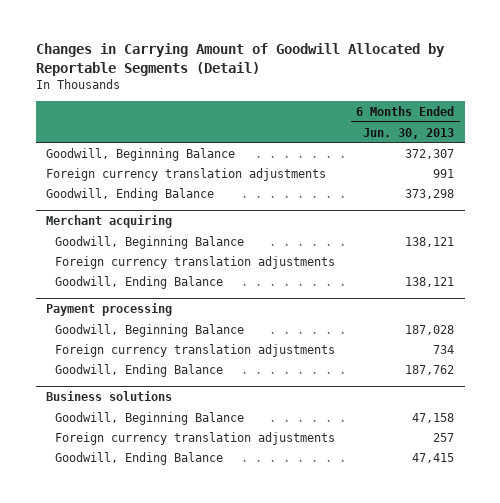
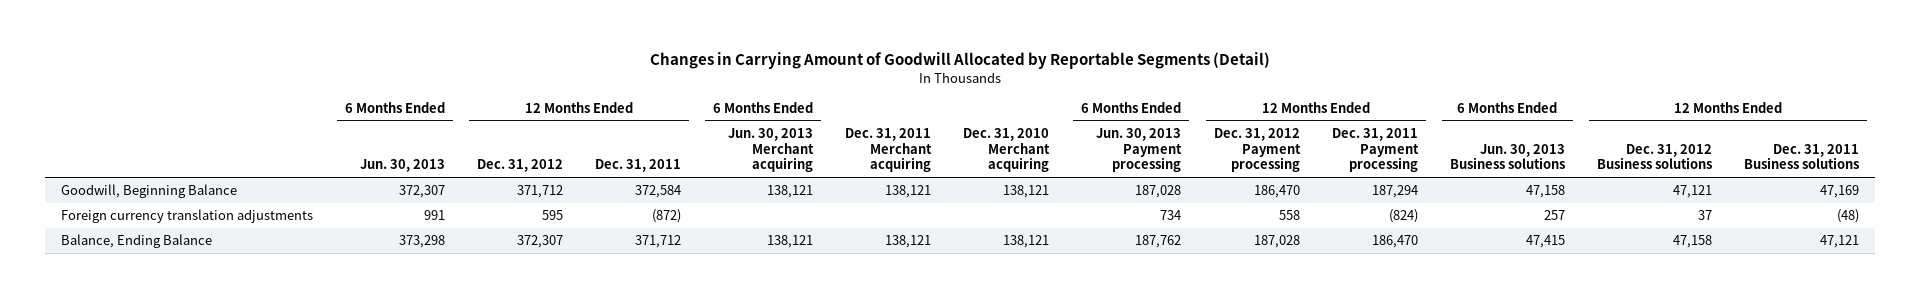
- | 6 Months Ended Jun. 30, 2013
+ | 6 Months Ended Jun. 30, 2013 | 12 Months Ended Dec. 31, 2012 | 12 Months Ended Dec. 31, 2011 | 6 Months Ended Jun. 30, 2013 Merchant acquiring | Dec. 31, 2011 Merchant acquiring | Dec. 31, 2010 Merchant acquiring | 6 Months Ended Jun. 30, 2013 Payment processing | 12 Months Ended Dec. 31, 2012 Payment processing | 12 Months Ended Dec. 31, 2011 Payment processing | 6 Months Ended Jun. 30, 2013 Business solutions | 12 Months Ended Dec. 31, 2012 Business solutions | 12 Months Ended Dec. 31, 2011 Business solutions
- Goodwill, Ending Balance | 373,298
- Merchant acquiring
- Goodwill, Beginning Balance | 138,121
- Foreign currency translation adjustments
- Goodwill, Ending Balance | 138,121
- Payment processing
- Goodwill, Beginning Balance | 187,028
- Foreign currency translation adjustments | 734
- Goodwill, Ending Balance | 187,762
- Business solutions
- Goodwill, Beginning Balance | 47,158
- Foreign currency translation adjustments | 257
- Goodwill, Ending Balance | 47,415
+ Balance, Ending Balance | 373,298 | 372,307 | 371,712 | 138,121 | 138,121 | 138,121 | 187,762 | 187,028 | 186,470 | 47,415 | 47,158 | 47,121

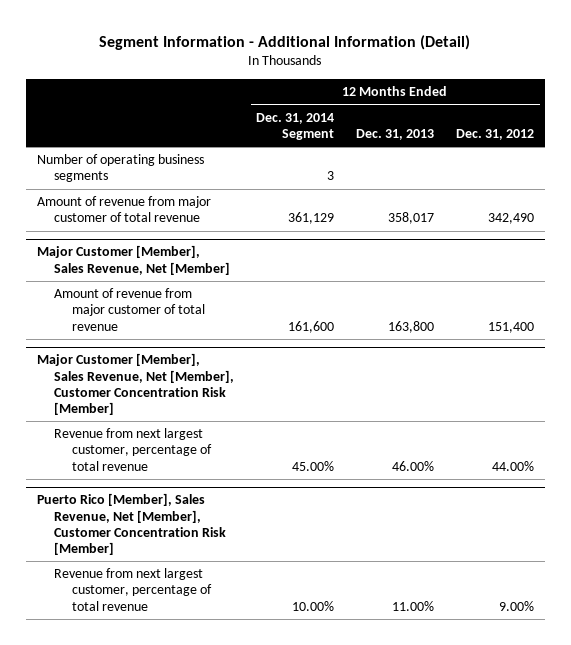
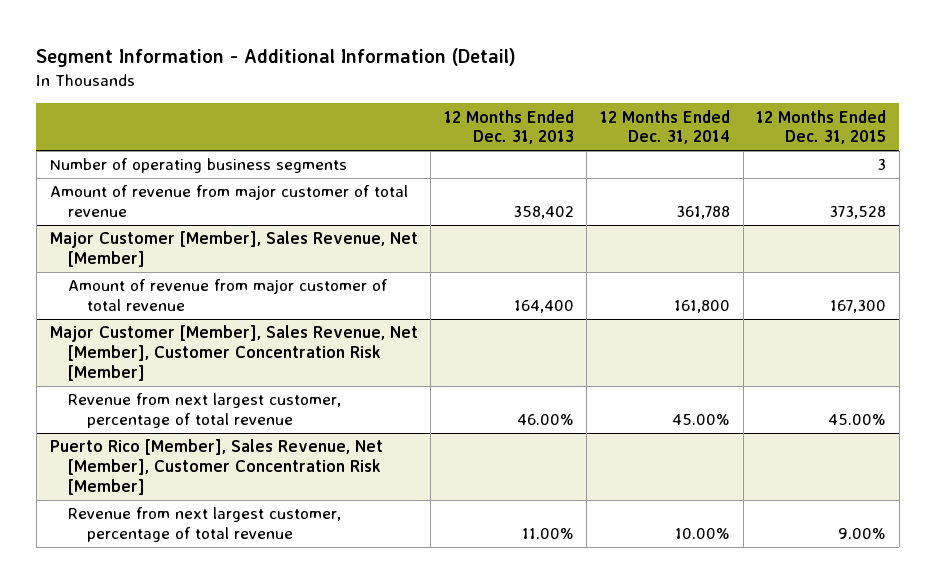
- | 12 Months Ended Dec. 31, 2014 Segment | 12 Months Ended Dec. 31, 2013 | 12 Months Ended Dec. 31, 2012
+ | 12 Months Ended Dec. 31, 2013 | 12 Months Ended Dec. 31, 2014 | 12 Months Ended Dec. 31, 2015
- Amount of revenue from major customer of total revenue | 361,129 | 358,017 | 342,490
+ Amount of revenue from major customer of total revenue | 358,402 | 361,788 | 373,528
@ Major Customer [Member], Sales Revenue, Net [Member]
- Amount of revenue from major customer of total revenue | 161,600 | 163,800 | 151,400
+ Amount of revenue from major customer of total revenue | 164,400 | 161,800 | 167,300

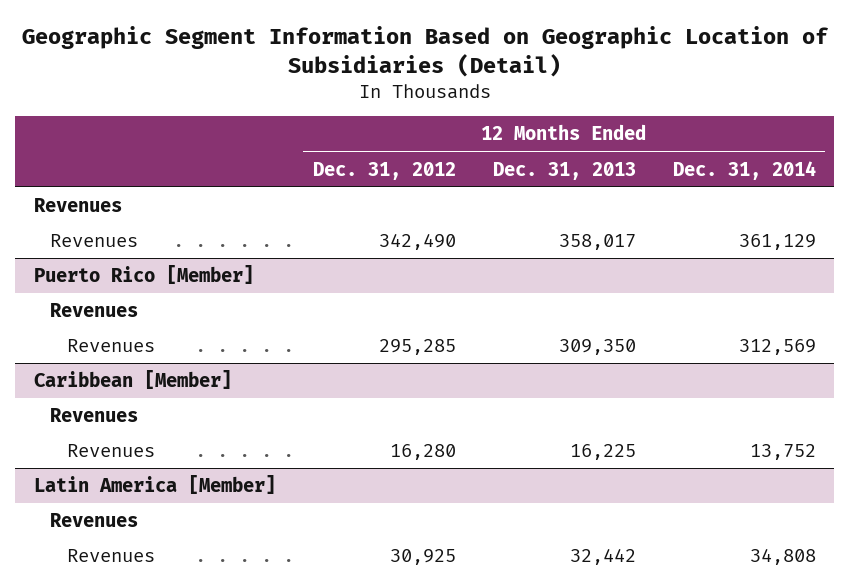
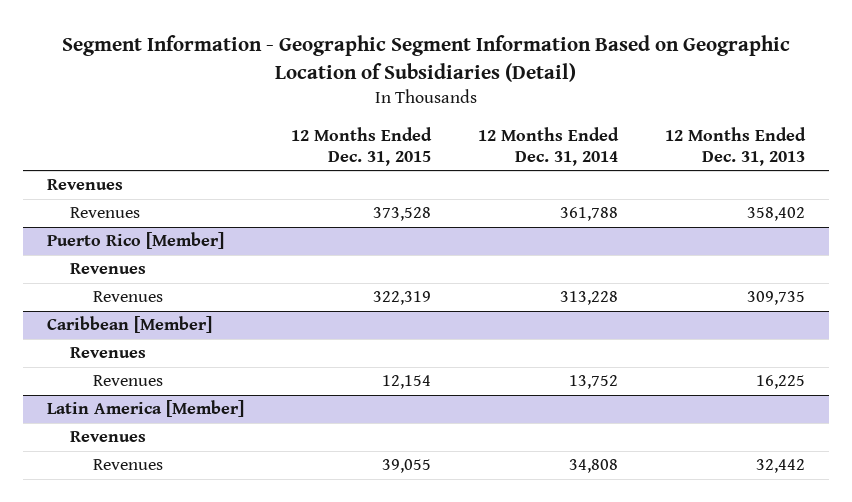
- Geographic Segment Information Based on Geographic Location of Subsidiaries (Detail)
+ Segment Information - Geographic Segment Information Based on Geographic Location of Subsidiaries (Detail)
- | 12 Months Ended Dec. 31, 2012 | 12 Months Ended Dec. 31, 2013 | 12 Months Ended Dec. 31, 2014
+ | 12 Months Ended Dec. 31, 2015 | 12 Months Ended Dec. 31, 2014 | 12 Months Ended Dec. 31, 2013
- Revenues | 342,490 | 358,017 | 361,129
+ Revenues | 373,528 | 361,788 | 358,402
@ Puerto Rico [Member]
- Revenues | 295,285 | 309,350 | 312,569
+ Revenues | 322,319 | 313,228 | 309,735

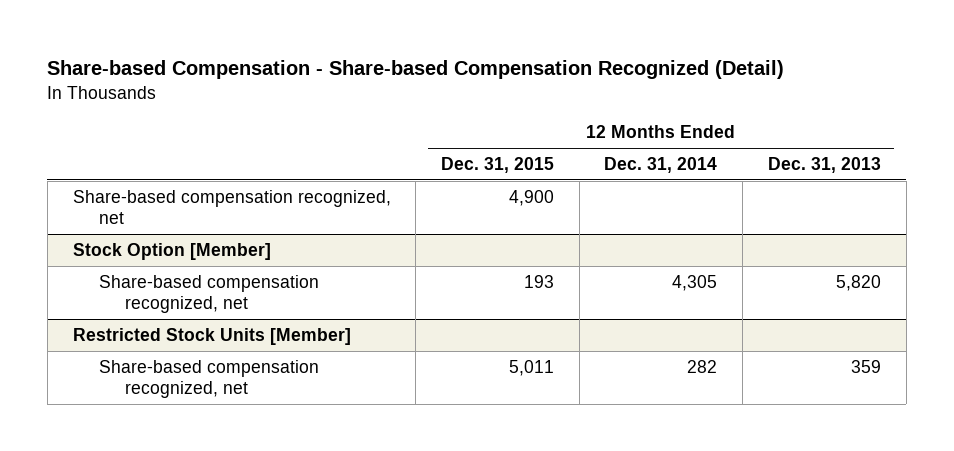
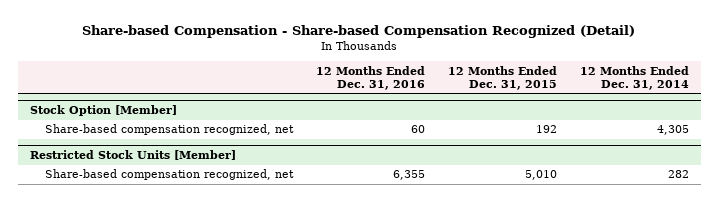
- | 12 Months Ended Dec. 31, 2015 | 12 Months Ended Dec. 31, 2014 | 12 Months Ended Dec. 31, 2013
+ | 12 Months Ended Dec. 31, 2016 | 12 Months Ended Dec. 31, 2015 | 12 Months Ended Dec. 31, 2014
- Share-based compensation recognized, net | 4,900 | |
@ Stock Option [Member]
- Share-based compensation recognized, net | 193 | 4,305 | 5,820
+ Share-based compensation recognized, net | 60 | 192 | 4,305
@ Restricted Stock Units [Member]
- Share-based compensation recognized, net | 5,011 | 282 | 359
+ Share-based compensation recognized, net | 6,355 | 5,010 | 282

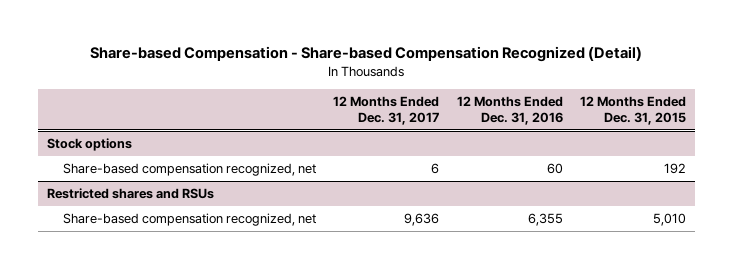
- | 12 Months Ended Dec. 31, 2016 | 12 Months Ended Dec. 31, 2015 | 12 Months Ended Dec. 31, 2014
+ | 12 Months Ended Dec. 31, 2017 | 12 Months Ended Dec. 31, 2016 | 12 Months Ended Dec. 31, 2015
- Stock Option [Member]
+ Stock options
- Restricted Stock Units [Member]
+ Restricted shares and RSUs

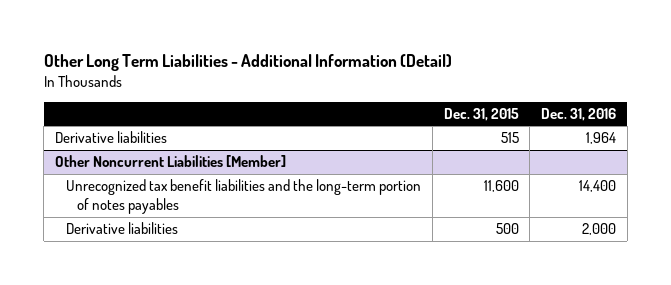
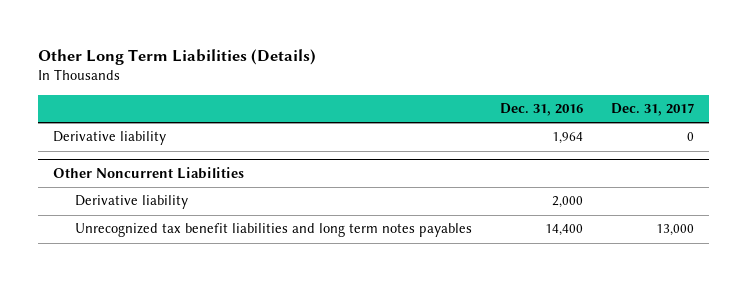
- Other Long Term Liabilities - Additional Information (Detail)
+ Other Long Term Liabilities (Details)
- | Dec. 31, 2015 | Dec. 31, 2016
+ | Dec. 31, 2016 | Dec. 31, 2017
- Derivative liabilities | 515 | 1,964
- Other Noncurrent Liabilities [Member]
- Unrecognized tax benefit liabilities and the long-term portion of notes payables | 11,600 | 14,400
- Derivative liabilities | 500 | 2,000
+ Derivative liability | 1,964 | 0
+ Other Noncurrent Liabilities
+ Derivative liability | 2,000 |
+ Unrecognized tax benefit liabilities and long term notes payables | 14,400 | 13,000

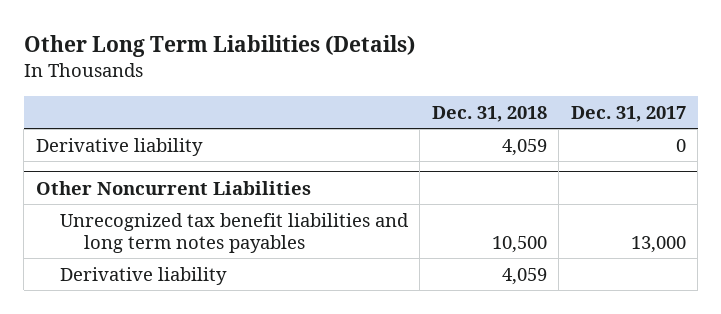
- | Dec. 31, 2016 | Dec. 31, 2017
+ | Dec. 31, 2018 | Dec. 31, 2017
@ Other Noncurrent Liabilities
moved down: Derivative liability | 4,059 |

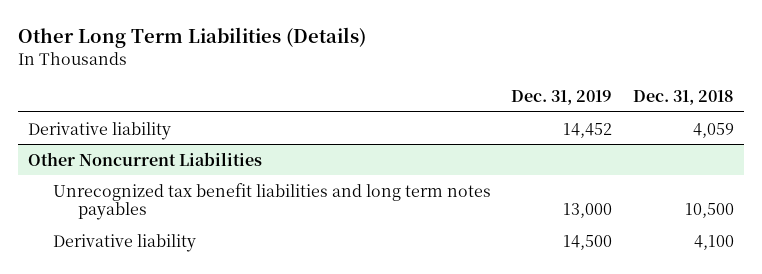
- | Dec. 31, 2018 | Dec. 31, 2017
+ | Dec. 31, 2019 | Dec. 31, 2018
@ Other Noncurrent Liabilities
- Derivative liability | 4,059 |
+ Derivative liability | 14,500 | 4,100

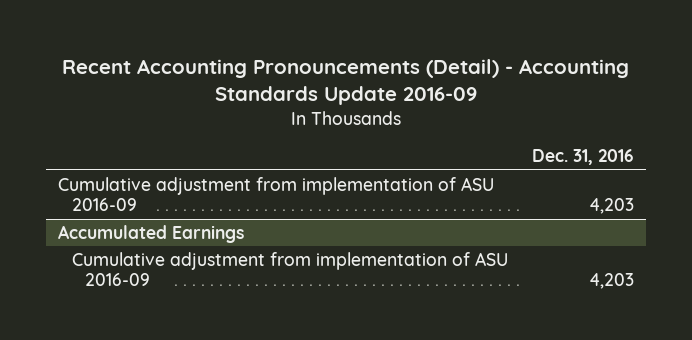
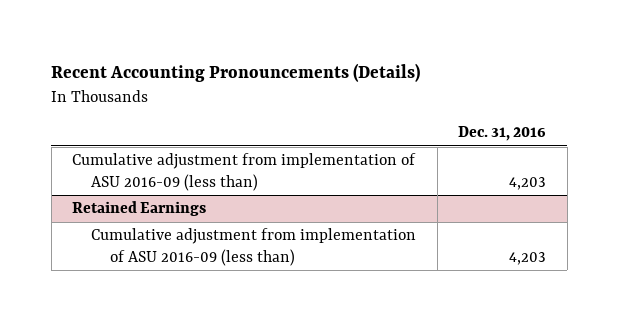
- Recent Accounting Pronouncements (Detail) - Accounting Standards Update 2016-09
+ Recent Accounting Pronouncements (Details)
- Cumulative adjustment from implementation of ASU 2016-09 | 4,203
- Accumulated Earnings
- Cumulative adjustment from implementation of ASU 2016-09 | 4,203
+ Cumulative adjustment from implementation of ASU 2016-09 (less than) | 4,203
+ Retained Earnings
+ Cumulative adjustment from implementation of ASU 2016-09 (less than) | 4,203

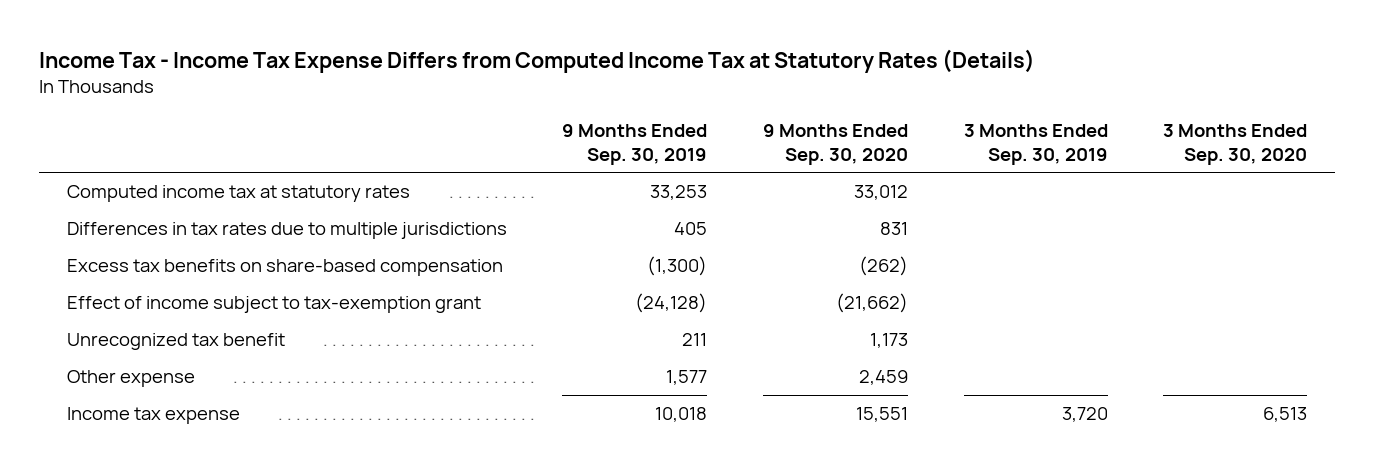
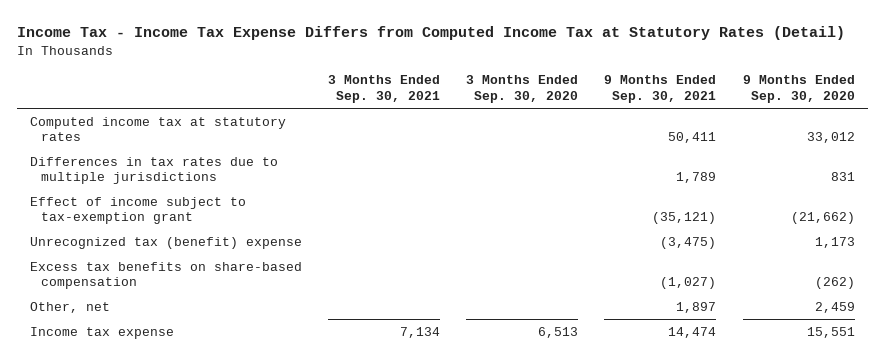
- Income Tax - Income Tax Expense Differs from Computed Income Tax at Statutory Rates (Details)
+ Income Tax - Income Tax Expense Differs from Computed Income Tax at Statutory Rates (Detail)
- | 9 Months Ended Sep. 30, 2019 | 9 Months Ended Sep. 30, 2020 | 3 Months Ended Sep. 30, 2019 | 3 Months Ended Sep. 30, 2020
+ | 3 Months Ended Sep. 30, 2021 | 3 Months Ended Sep. 30, 2020 | 9 Months Ended Sep. 30, 2021 | 9 Months Ended Sep. 30, 2020
- Unrecognized tax benefit | 211 | 1,173 | |
- Other expense | 1,577 | 2,459 | |
+ Unrecognized tax (benefit) expense | | | (3,475) | 1,173
moved down: Excess tax benefits on share-based compensation | | | (1,027) | (262)
+ Other, net | | | 1,897 | 2,459

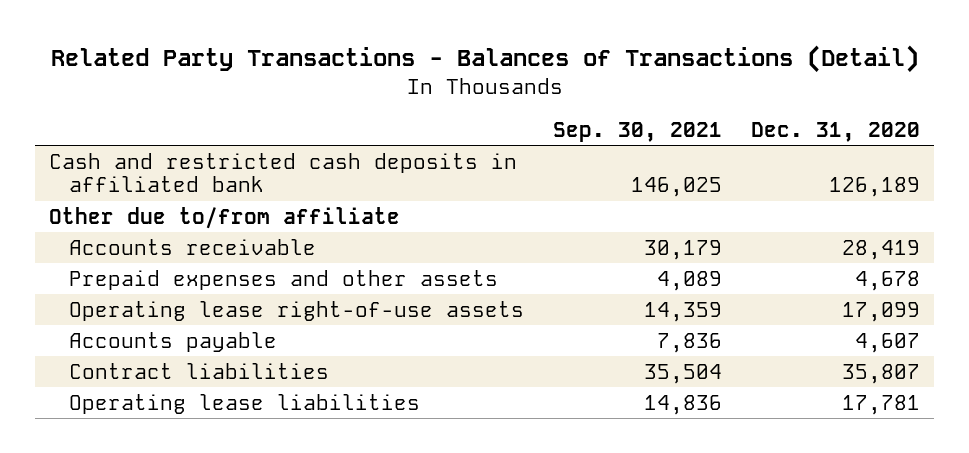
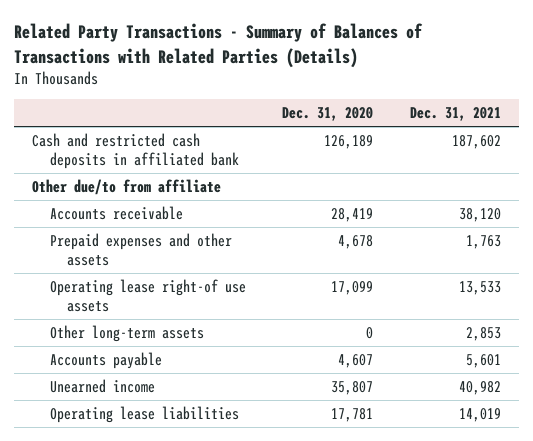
- Related Party Transactions - Balances of Transactions (Detail)
+ Related Party Transactions - Summary of Balances of Transactions with Related Parties (Details)
- | Sep. 30, 2021 | Dec. 31, 2020
+ | Dec. 31, 2020 | Dec. 31, 2021
- Other due to/from affiliate
+ Other due/to from affiliate
- Operating lease right-of-use assets | 14,359 | 17,099
+ Operating lease right-of use assets | 17,099 | 13,533
+ Other long-term assets | 0 | 2,853
- Contract liabilities | 35,504 | 35,807
+ Unearned income | 35,807 | 40,982

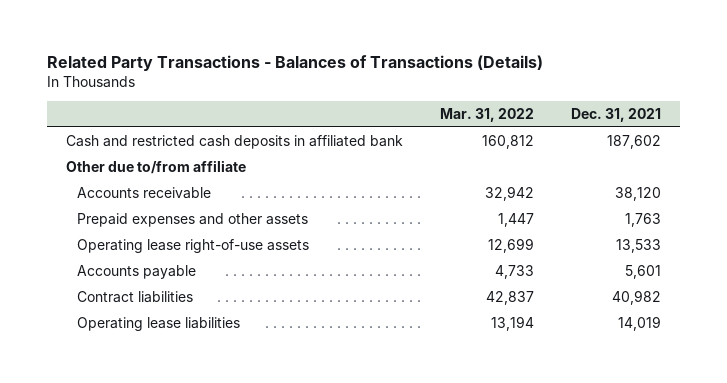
- Related Party Transactions - Summary of Balances of Transactions with Related Parties (Details)
+ Related Party Transactions - Balances of Transactions (Details)
- | Dec. 31, 2020 | Dec. 31, 2021
+ | Mar. 31, 2022 | Dec. 31, 2021
- Other due/to from affiliate
+ Other due to/from affiliate
- Operating lease right-of use assets | 17,099 | 13,533
- Other long-term assets | 0 | 2,853
+ Operating lease right-of-use assets | 12,699 | 13,533
- Unearned income | 35,807 | 40,982
+ Contract liabilities | 42,837 | 40,982

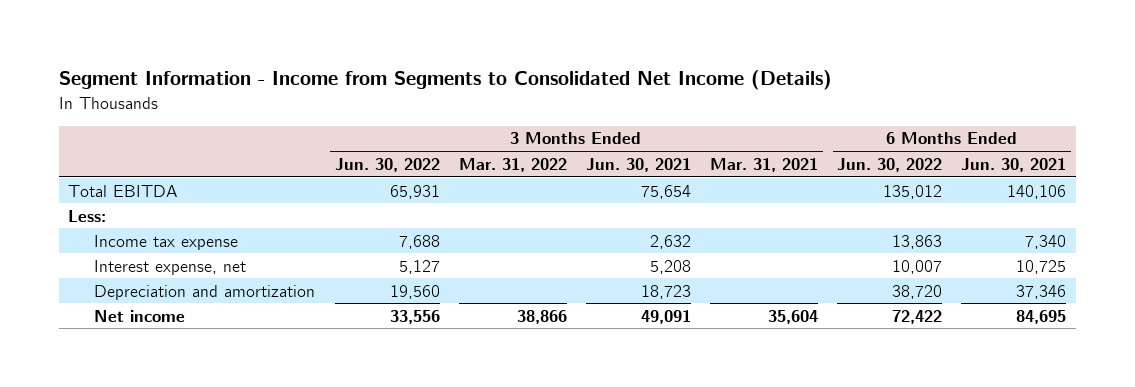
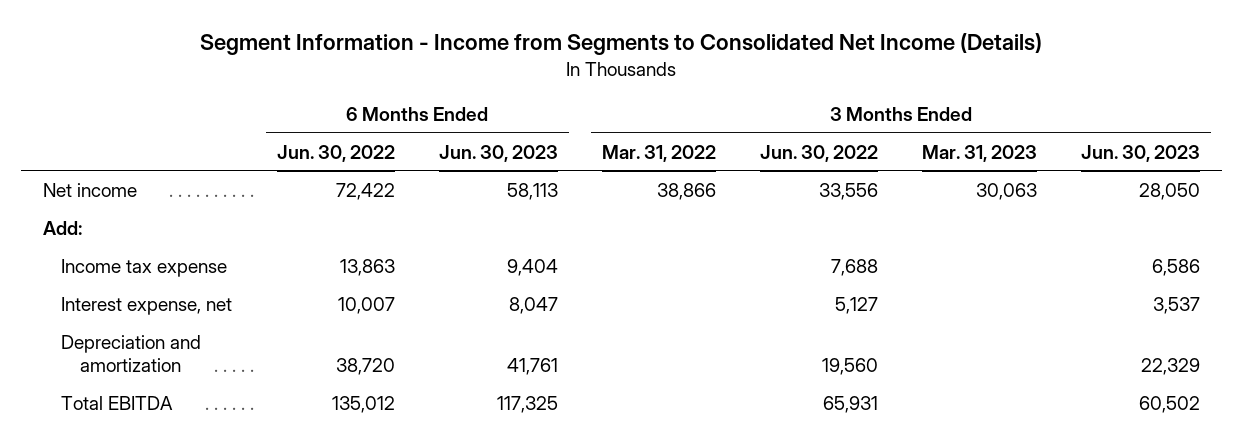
- | 3 Months Ended Jun. 30, 2022 | 3 Months Ended Mar. 31, 2022 | 3 Months Ended Jun. 30, 2021 | 3 Months Ended Mar. 31, 2021 | 6 Months Ended Jun. 30, 2022 | 6 Months Ended Jun. 30, 2021
+ | 6 Months Ended Jun. 30, 2022 | 6 Months Ended Jun. 30, 2023 | 3 Months Ended Mar. 31, 2022 | 3 Months Ended Jun. 30, 2022 | 3 Months Ended Mar. 31, 2023 | 3 Months Ended Jun. 30, 2023
- Less:
moved up: Net income | 72,422 | 58,113 | 38,866 | 33,556 | 30,063 | 28,050
+ Add:
moved down: Total EBITDA | 135,012 | 117,325 | | 65,931 | | 60,502

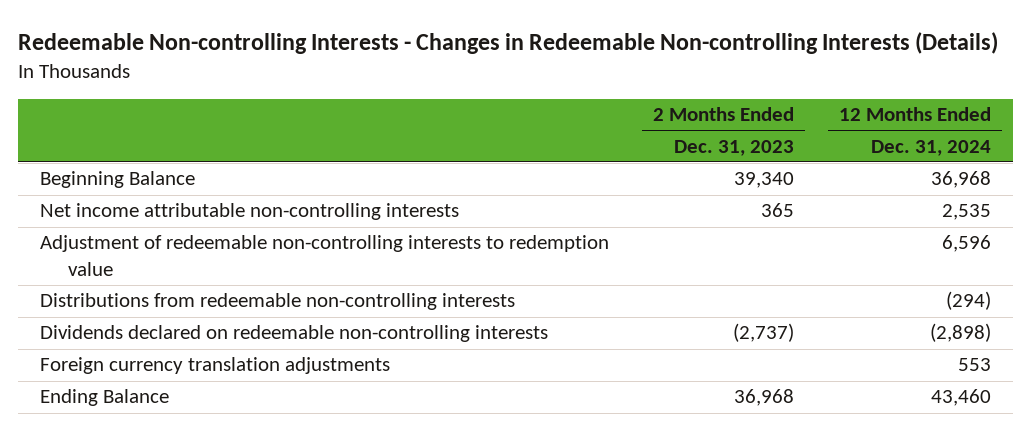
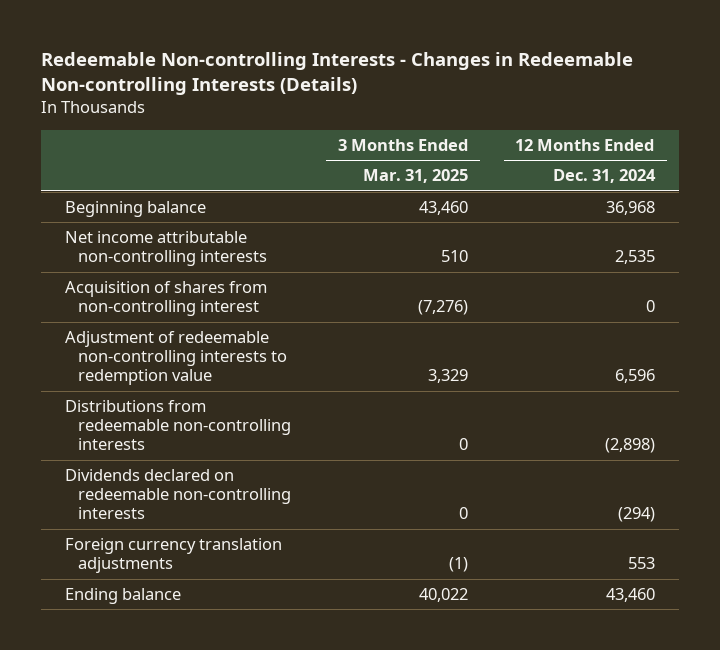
- | 2 Months Ended Dec. 31, 2023 | 12 Months Ended Dec. 31, 2024
+ | 3 Months Ended Mar. 31, 2025 | 12 Months Ended Dec. 31, 2024
- Beginning Balance | 39,340 | 36,968
+ Beginning balance | 43,460 | 36,968
+ Acquisition of shares from non-controlling interest | (7,276) | 0
- Distributions from redeemable non-controlling interests | | (294)
- Dividends declared on redeemable non-controlling interests | (2,737) | (2,898)
+ Distributions from redeemable non-controlling interests | 0 | (2,898)
+ Dividends declared on redeemable non-controlling interests | 0 | (294)
- Ending Balance | 36,968 | 43,460
+ Ending balance | 40,022 | 43,460

